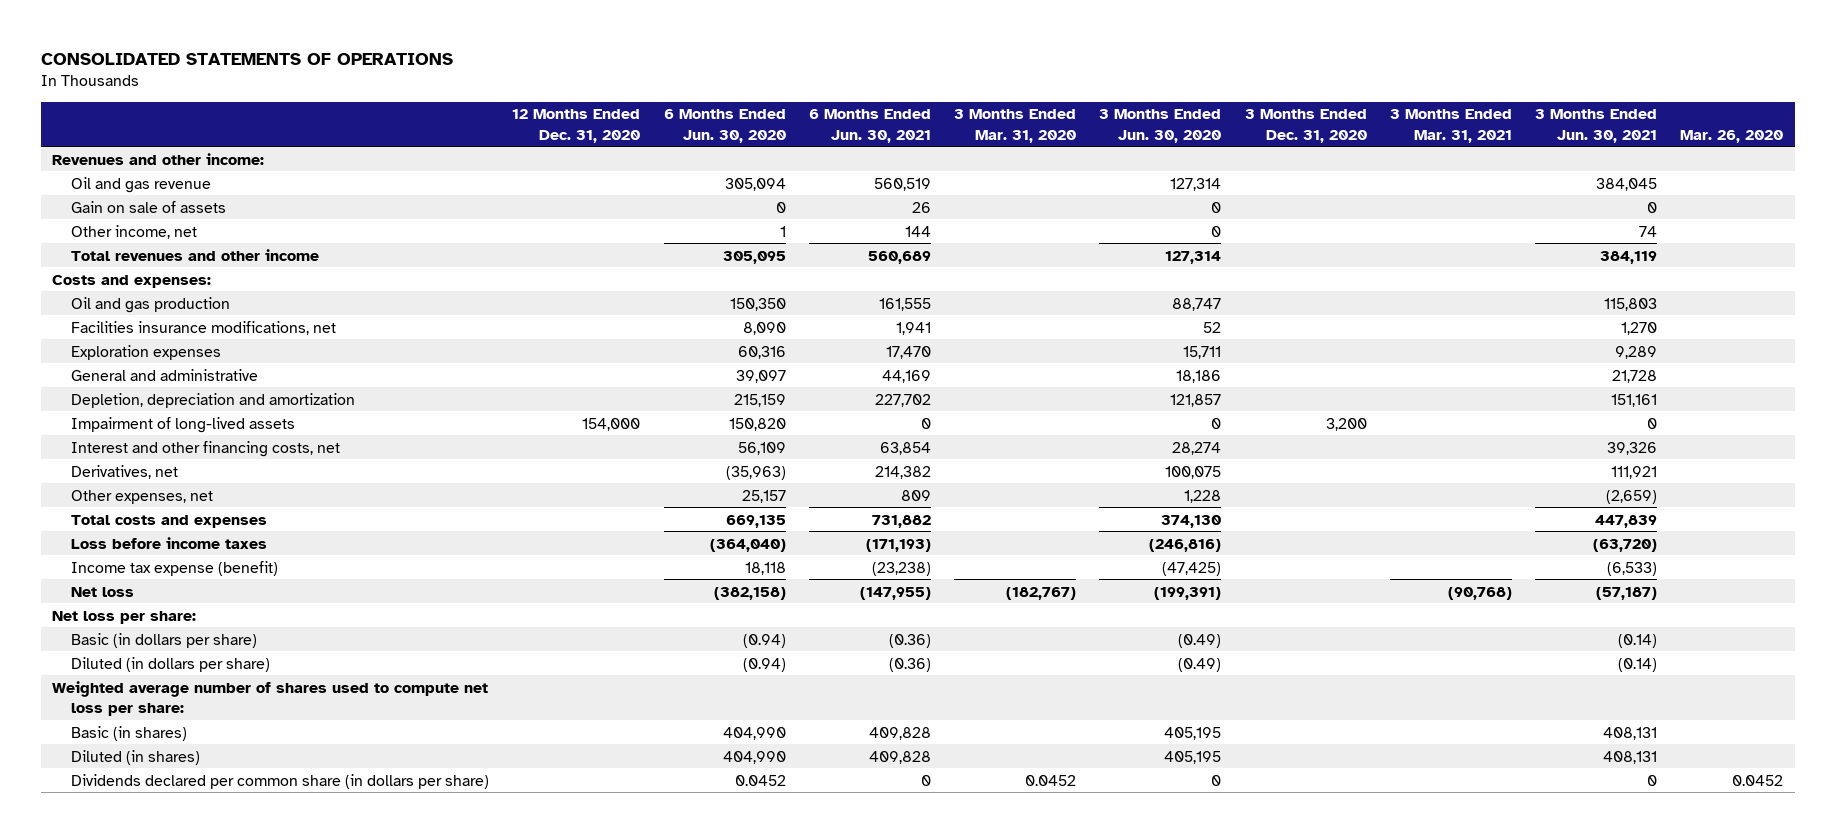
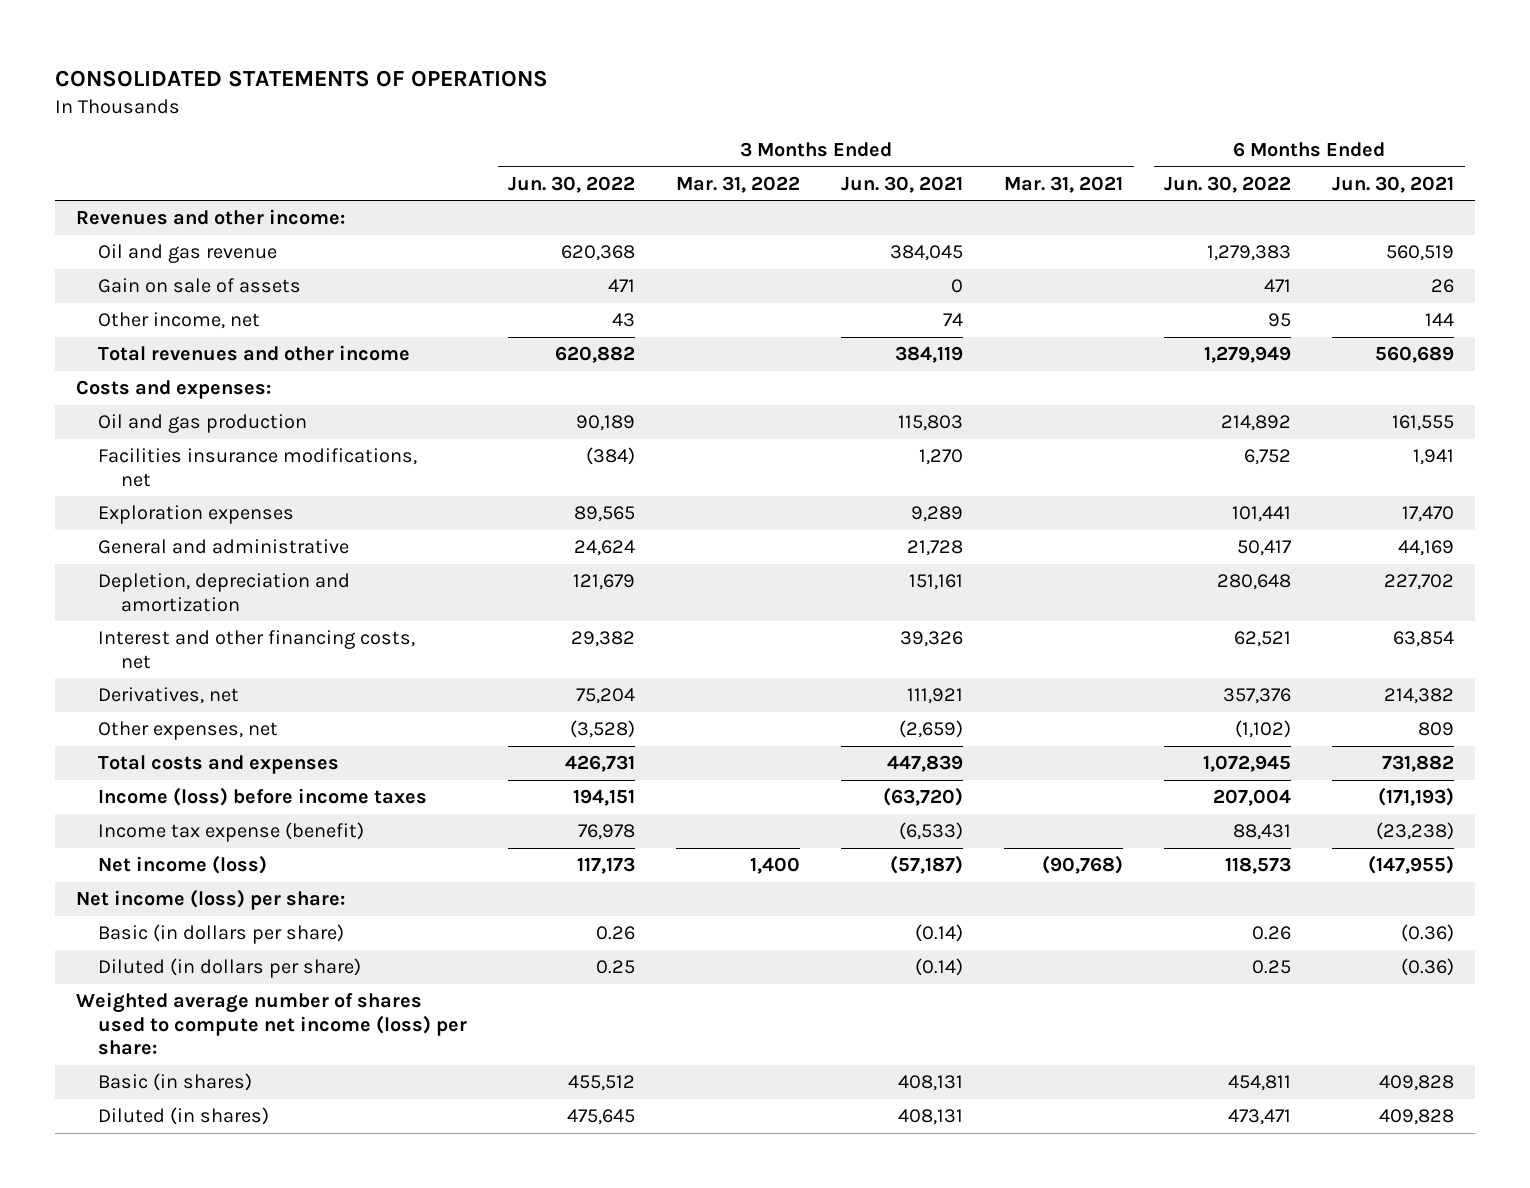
- | 12 Months Ended Dec. 31, 2020 | 6 Months Ended Jun. 30, 2020 | 6 Months Ended Jun. 30, 2021 | 3 Months Ended Mar. 31, 2020 | 3 Months Ended Jun. 30, 2020 | 3 Months Ended Dec. 31, 2020 | 3 Months Ended Mar. 31, 2021 | 3 Months Ended Jun. 30, 2021 | Mar. 26, 2020
+ | 3 Months Ended Jun. 30, 2022 | 3 Months Ended Mar. 31, 2022 | 3 Months Ended Jun. 30, 2021 | 3 Months Ended Mar. 31, 2021 | 6 Months Ended Jun. 30, 2022 | 6 Months Ended Jun. 30, 2021
- Impairment of long-lived assets | 154,000 | 150,820 | 0 | | 0 | 3,200 | | 0 |
- Loss before income taxes | | (364,040) | (171,193) | | (246,816) | | | (63,720) |
+ Income (loss) before income taxes | 194,151 | | (63,720) | | 207,004 | (171,193)
- Net loss | | (382,158) | (147,955) | (182,767) | (199,391) | | (90,768) | (57,187) |
- Net loss per share:
+ Net income (loss) | 117,173 | 1,400 | (57,187) | (90,768) | 118,573 | (147,955)
+ Net income (loss) per share:
- Weighted average number of shares used to compute net loss per share:
+ Weighted average number of shares used to compute net income (loss) per share:
- Dividends declared per common share (in dollars per share) | | 0.0452 | 0 | 0.0452 | 0 | | | 0 | 0.0452

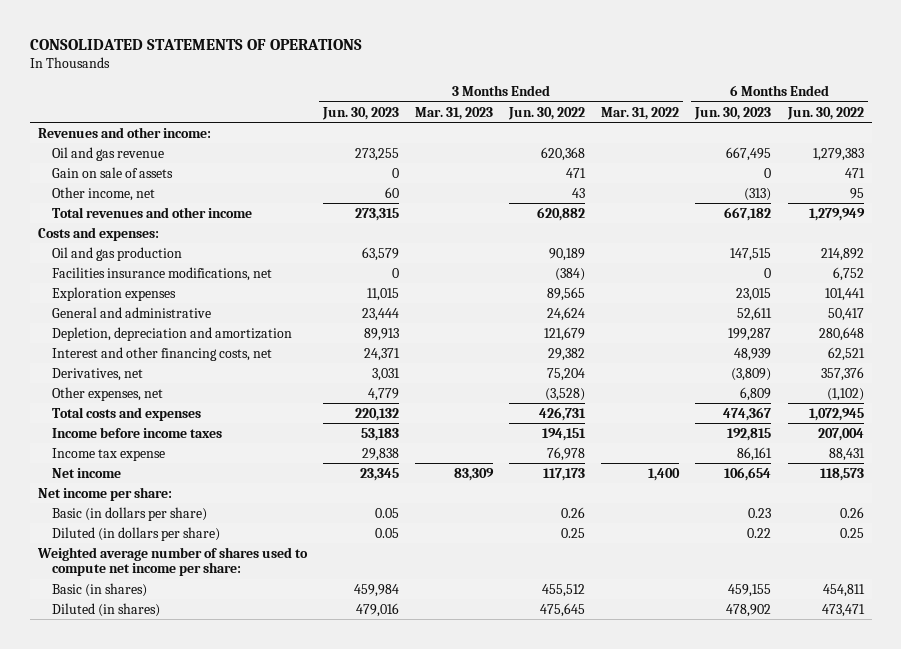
- | 3 Months Ended Jun. 30, 2022 | 3 Months Ended Mar. 31, 2022 | 3 Months Ended Jun. 30, 2021 | 3 Months Ended Mar. 31, 2021 | 6 Months Ended Jun. 30, 2022 | 6 Months Ended Jun. 30, 2021
+ | 3 Months Ended Jun. 30, 2023 | 3 Months Ended Mar. 31, 2023 | 3 Months Ended Jun. 30, 2022 | 3 Months Ended Mar. 31, 2022 | 6 Months Ended Jun. 30, 2023 | 6 Months Ended Jun. 30, 2022
- Income (loss) before income taxes | 194,151 | | (63,720) | | 207,004 | (171,193)
- Income tax expense (benefit) | 76,978 | | (6,533) | | 88,431 | (23,238)
- Net income (loss) | 117,173 | 1,400 | (57,187) | (90,768) | 118,573 | (147,955)
- Net income (loss) per share:
+ Income before income taxes | 53,183 | | 194,151 | | 192,815 | 207,004
+ Income tax expense | 29,838 | | 76,978 | | 86,161 | 88,431
+ Net income | 23,345 | 83,309 | 117,173 | 1,400 | 106,654 | 118,573
+ Net income per share:
- Weighted average number of shares used to compute net income (loss) per share:
+ Weighted average number of shares used to compute net income per share:

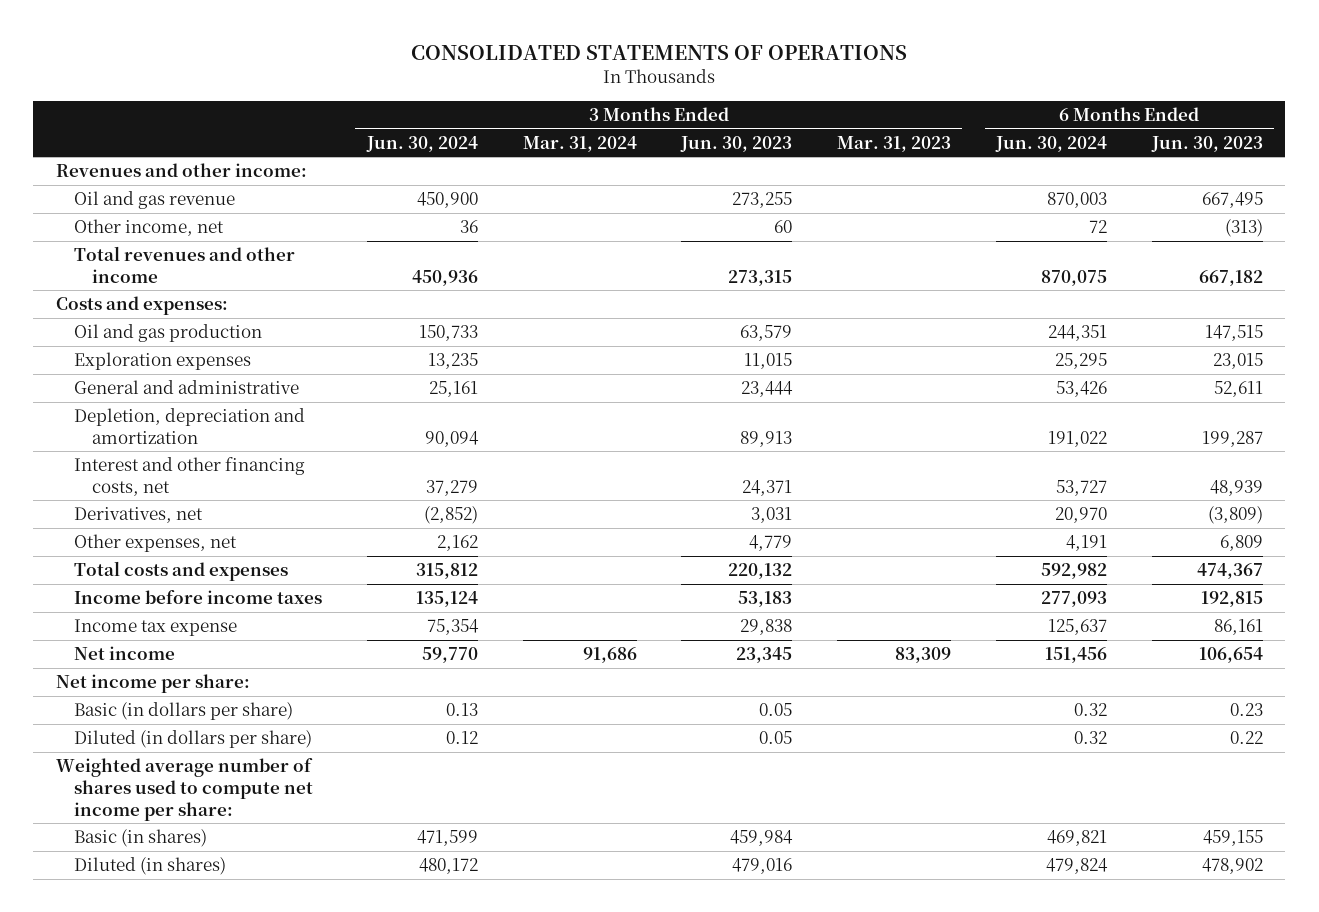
- | 3 Months Ended Jun. 30, 2023 | 3 Months Ended Mar. 31, 2023 | 3 Months Ended Jun. 30, 2022 | 3 Months Ended Mar. 31, 2022 | 6 Months Ended Jun. 30, 2023 | 6 Months Ended Jun. 30, 2022
+ | 3 Months Ended Jun. 30, 2024 | 3 Months Ended Mar. 31, 2024 | 3 Months Ended Jun. 30, 2023 | 3 Months Ended Mar. 31, 2023 | 6 Months Ended Jun. 30, 2024 | 6 Months Ended Jun. 30, 2023
- Gain on sale of assets | 0 | | 471 | | 0 | 471
- Facilities insurance modifications, net | 0 | | (384) | | 0 | 6,752

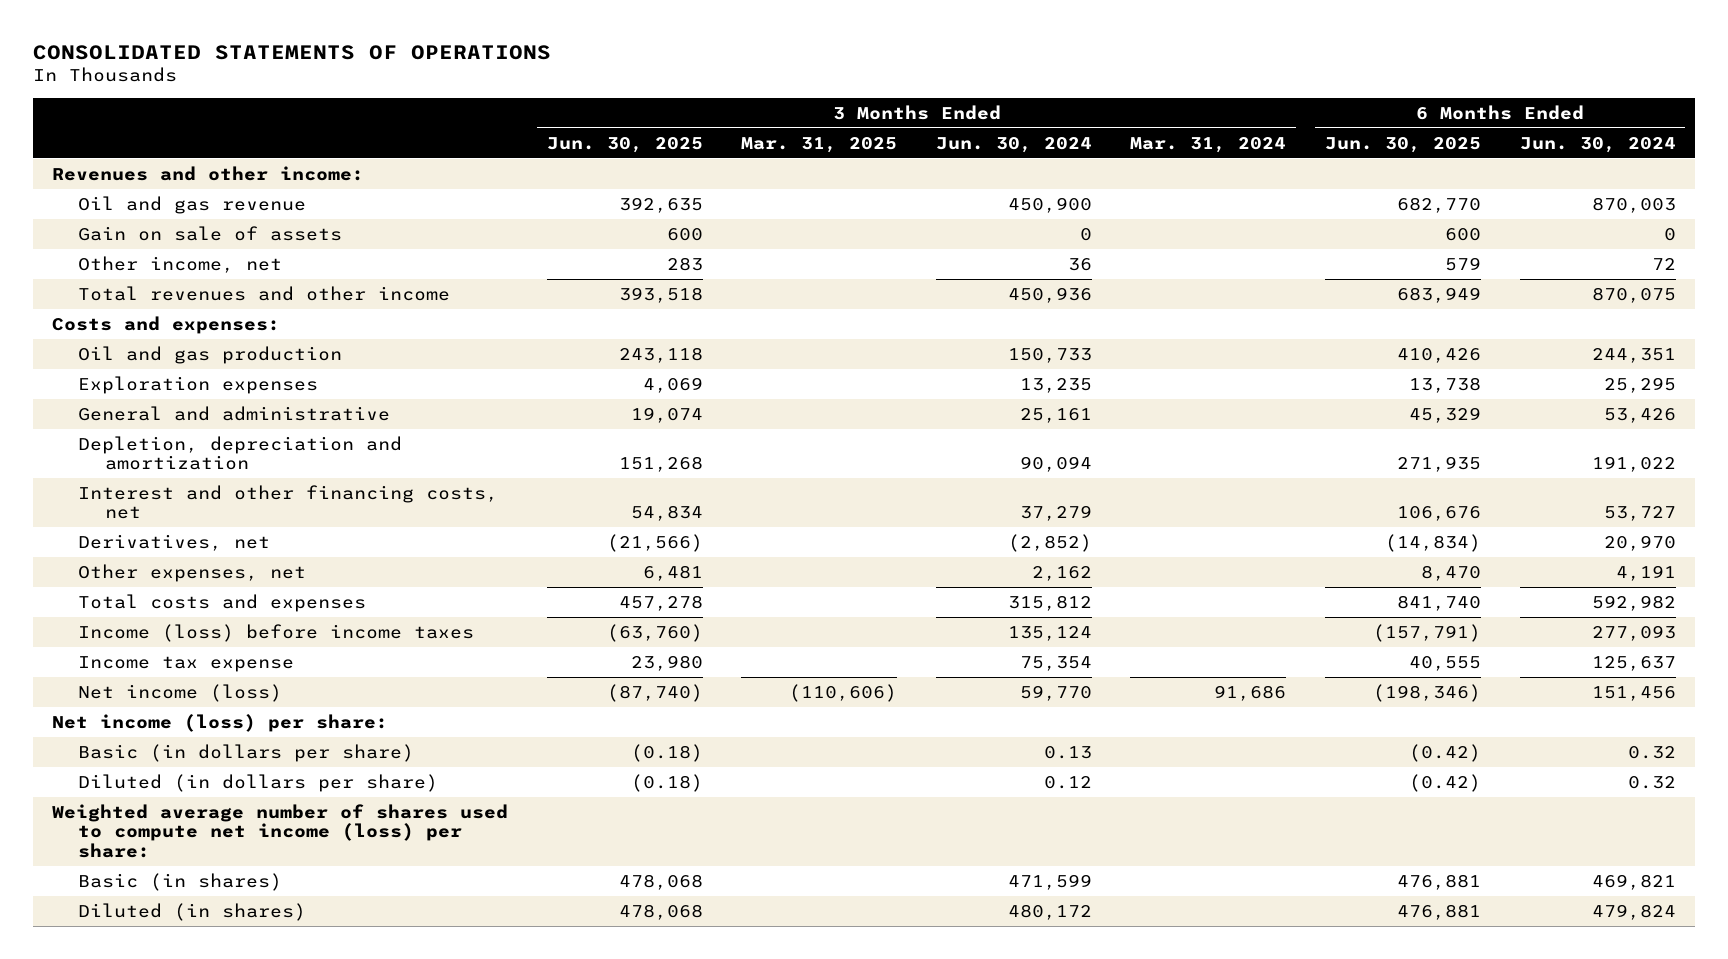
- | 3 Months Ended Jun. 30, 2024 | 3 Months Ended Mar. 31, 2024 | 3 Months Ended Jun. 30, 2023 | 3 Months Ended Mar. 31, 2023 | 6 Months Ended Jun. 30, 2024 | 6 Months Ended Jun. 30, 2023
+ | 3 Months Ended Jun. 30, 2025 | 3 Months Ended Mar. 31, 2025 | 3 Months Ended Jun. 30, 2024 | 3 Months Ended Mar. 31, 2024 | 6 Months Ended Jun. 30, 2025 | 6 Months Ended Jun. 30, 2024
+ Gain on sale of assets | 600 | | 0 | | 600 | 0
- Income before income taxes | 135,124 | | 53,183 | | 277,093 | 192,815
+ Income (loss) before income taxes | (63,760) | | 135,124 | | (157,791) | 277,093
- Net income | 59,770 | 91,686 | 23,345 | 83,309 | 151,456 | 106,654
- Net income per share:
+ Net income (loss) | (87,740) | (110,606) | 59,770 | 91,686 | (198,346) | 151,456
+ Net income (loss) per share:
- Weighted average number of shares used to compute net income per share:
+ Weighted average number of shares used to compute net income (loss) per share:

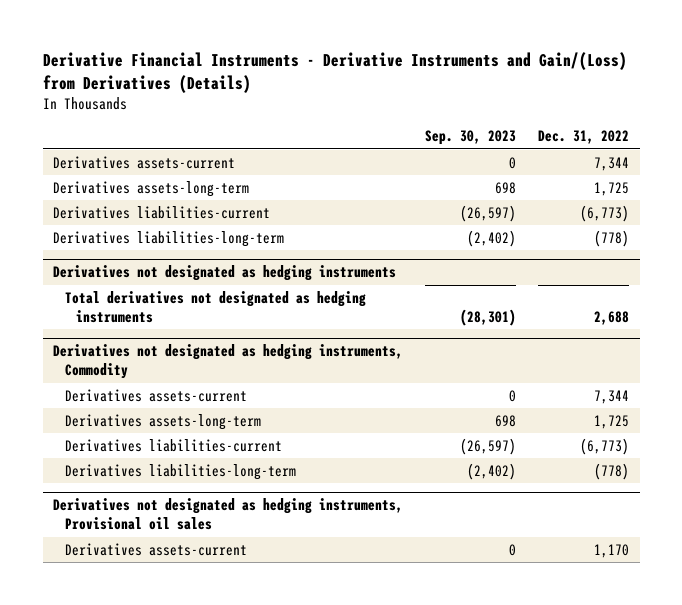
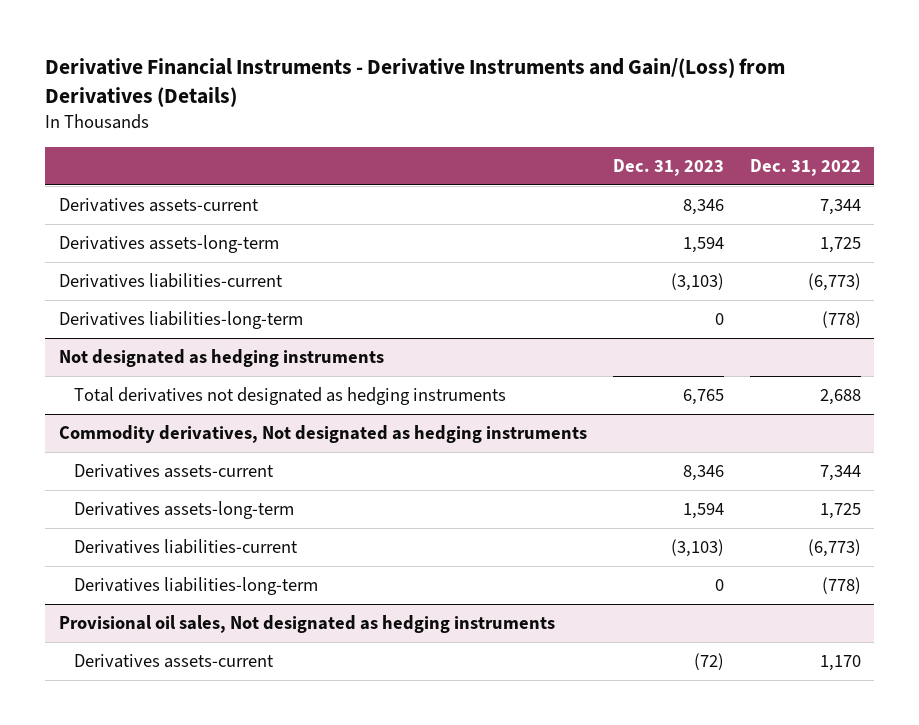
- | Sep. 30, 2023 | Dec. 31, 2022
+ | Dec. 31, 2023 | Dec. 31, 2022
- Derivatives not designated as hedging instruments
+ Not designated as hedging instruments
- Derivatives not designated as hedging instruments, Commodity
+ Commodity derivatives, Not designated as hedging instruments
- Derivatives not designated as hedging instruments, Provisional oil sales
+ Provisional oil sales, Not designated as hedging instruments

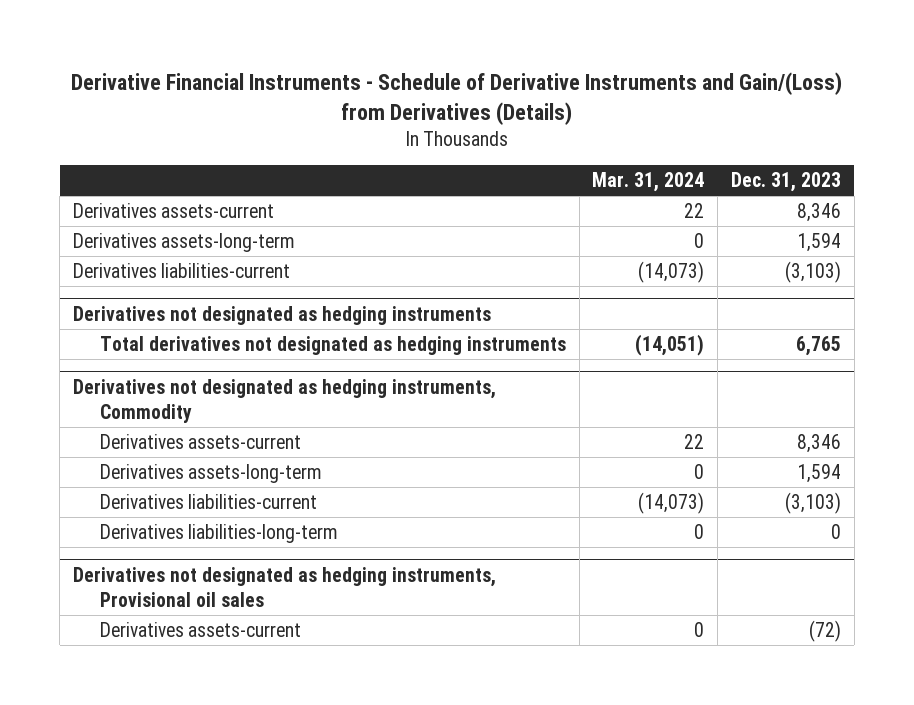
- Derivative Financial Instruments - Derivative Instruments and Gain/(Loss) from Derivatives (Details)
+ Derivative Financial Instruments - Schedule of Derivative Instruments and Gain/(Loss) from Derivatives (Details)
- | Dec. 31, 2023 | Dec. 31, 2022
+ | Mar. 31, 2024 | Dec. 31, 2023
- Derivatives liabilities-long-term | 0 | (778)
- Not designated as hedging instruments
+ Derivatives not designated as hedging instruments
- Commodity derivatives, Not designated as hedging instruments
+ Derivatives not designated as hedging instruments, Commodity
- Provisional oil sales, Not designated as hedging instruments
+ Derivatives not designated as hedging instruments, Provisional oil sales

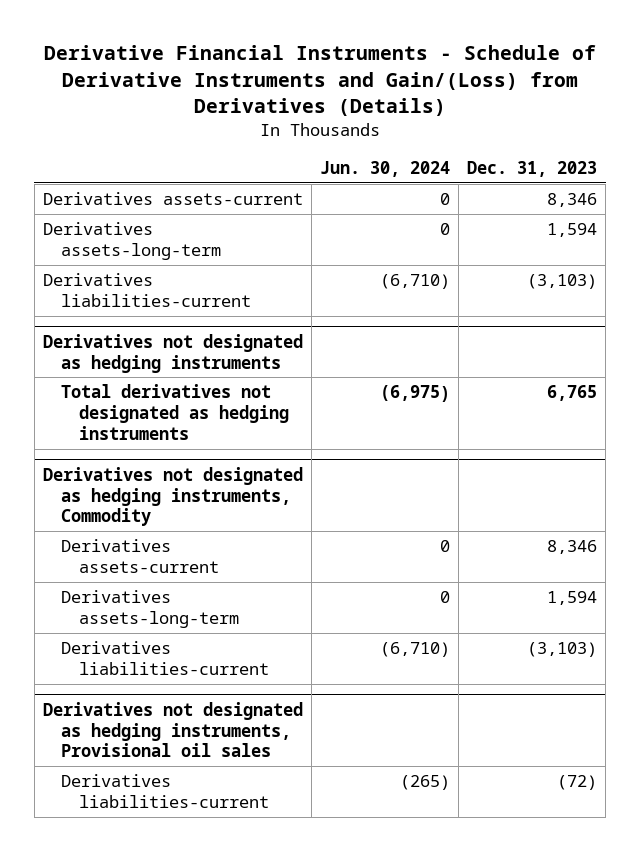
- | Mar. 31, 2024 | Dec. 31, 2023
+ | Jun. 30, 2024 | Dec. 31, 2023
@ Derivatives not designated as hedging instruments, Commodity
- Derivatives liabilities-long-term | 0 | 0
@ Derivatives not designated as hedging instruments, Provisional oil sales
- Derivatives assets-current | 0 | (72)
+ Derivatives liabilities-current | (265) | (72)

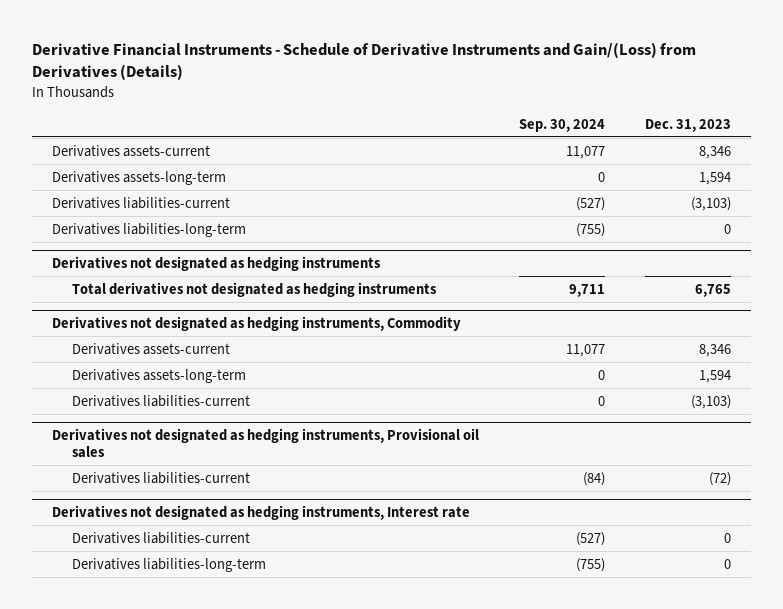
- | Jun. 30, 2024 | Dec. 31, 2023
+ | Sep. 30, 2024 | Dec. 31, 2023
+ Derivatives liabilities-long-term | (755) | 0
+ Derivatives not designated as hedging instruments, Interest rate
+ Derivatives liabilities-current | (527) | 0
+ Derivatives liabilities-long-term | (755) | 0

